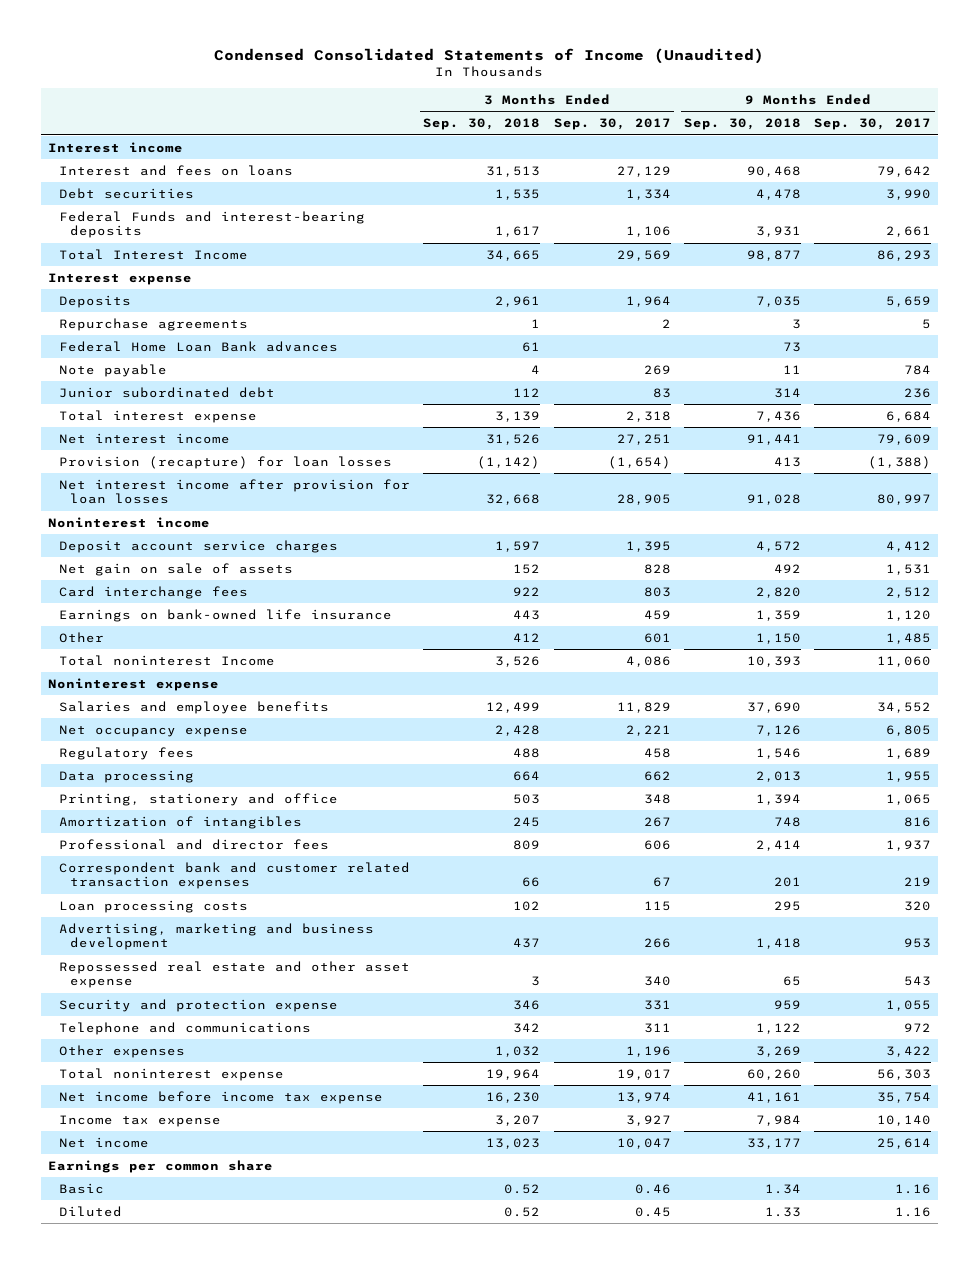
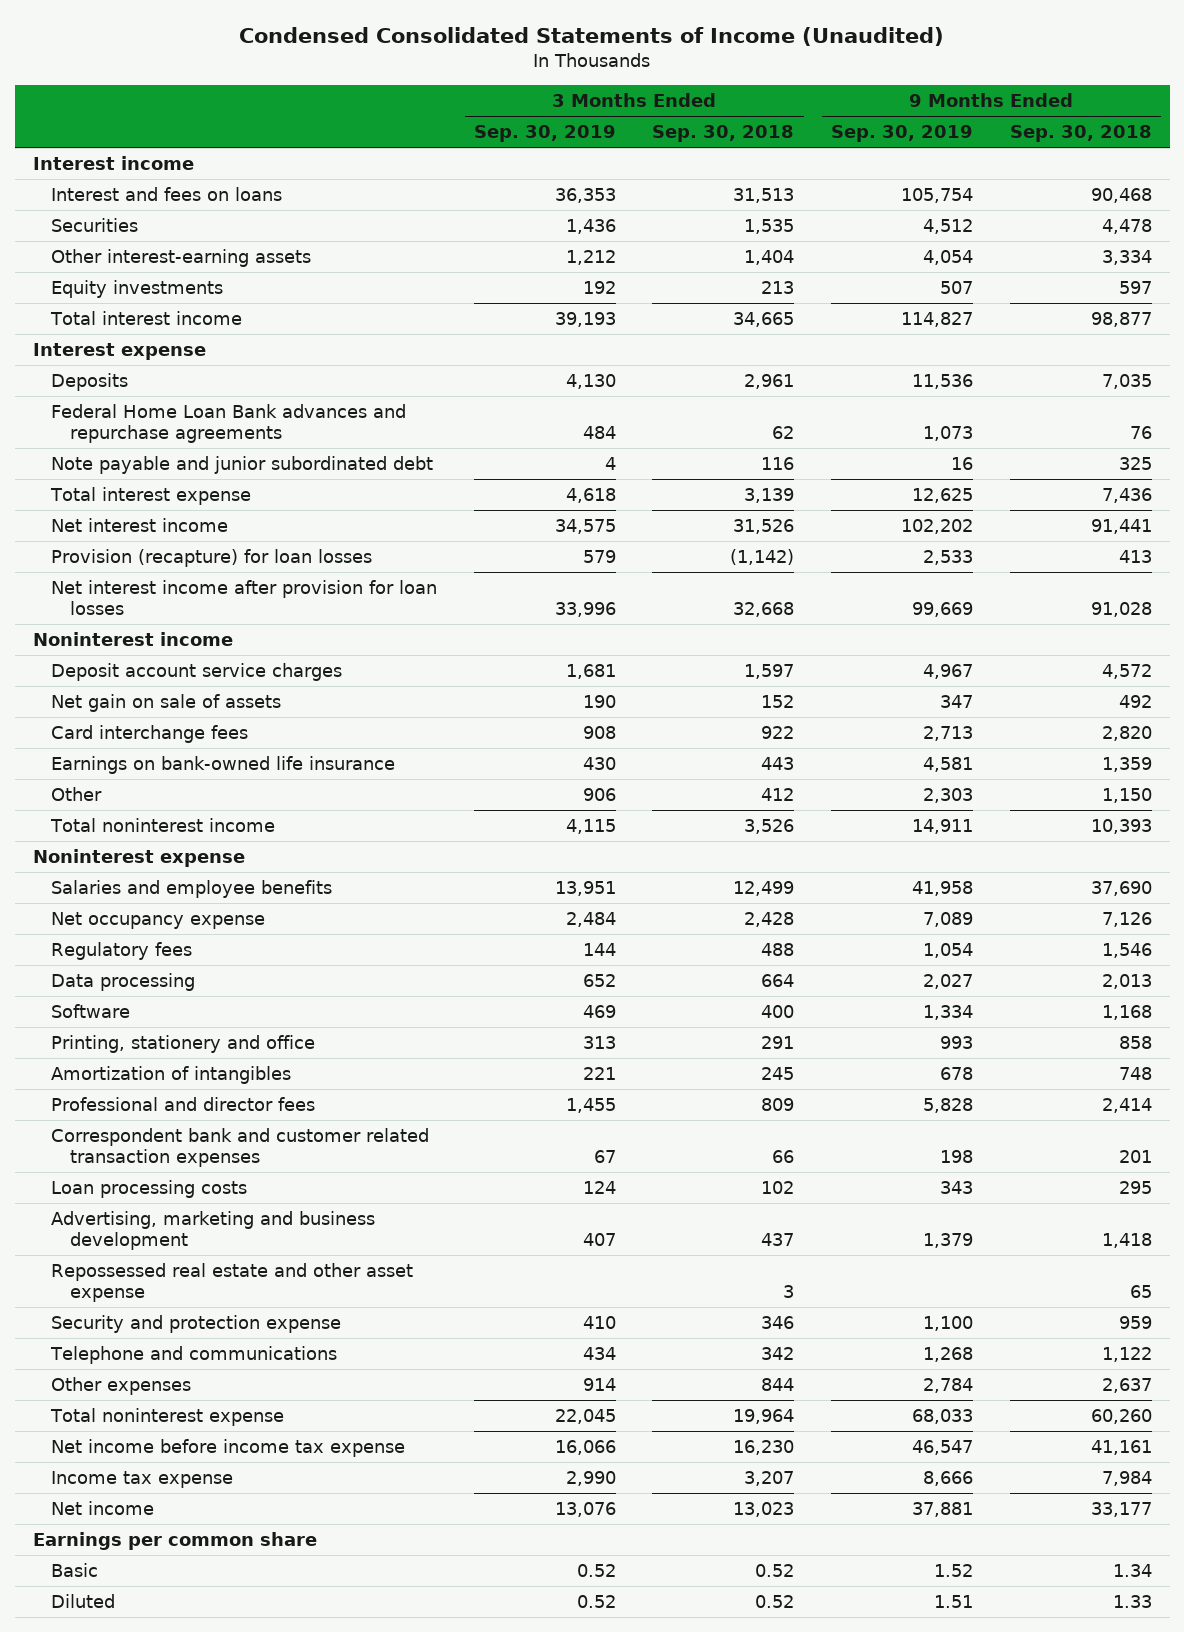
- | 3 Months Ended Sep. 30, 2018 | 3 Months Ended Sep. 30, 2017 | 9 Months Ended Sep. 30, 2018 | 9 Months Ended Sep. 30, 2017
+ | 3 Months Ended Sep. 30, 2019 | 3 Months Ended Sep. 30, 2018 | 9 Months Ended Sep. 30, 2019 | 9 Months Ended Sep. 30, 2018
- Debt securities | 1,535 | 1,334 | 4,478 | 3,990
- Federal Funds and interest-bearing deposits | 1,617 | 1,106 | 3,931 | 2,661
- Total Interest Income | 34,665 | 29,569 | 98,877 | 86,293
+ Securities | 1,436 | 1,535 | 4,512 | 4,478
+ Other interest-earning assets | 1,212 | 1,404 | 4,054 | 3,334
+ Equity investments | 192 | 213 | 507 | 597
+ Total interest income | 39,193 | 34,665 | 114,827 | 98,877
- Repurchase agreements | 1 | 2 | 3 | 5
- Federal Home Loan Bank advances | 61 | | 73 |
- Note payable | 4 | 269 | 11 | 784
- Junior subordinated debt | 112 | 83 | 314 | 236
+ Federal Home Loan Bank advances and repurchase agreements | 484 | 62 | 1,073 | 76
+ Note payable and junior subordinated debt | 4 | 116 | 16 | 325
- Total noninterest Income | 3,526 | 4,086 | 10,393 | 11,060
+ Total noninterest income | 4,115 | 3,526 | 14,911 | 10,393
- Printing, stationery and office | 503 | 348 | 1,394 | 1,065
+ Software | 469 | 400 | 1,334 | 1,168
+ Printing, stationery and office | 313 | 291 | 993 | 858
- Other expenses | 1,032 | 1,196 | 3,269 | 3,422
+ Other expenses | 914 | 844 | 2,784 | 2,637

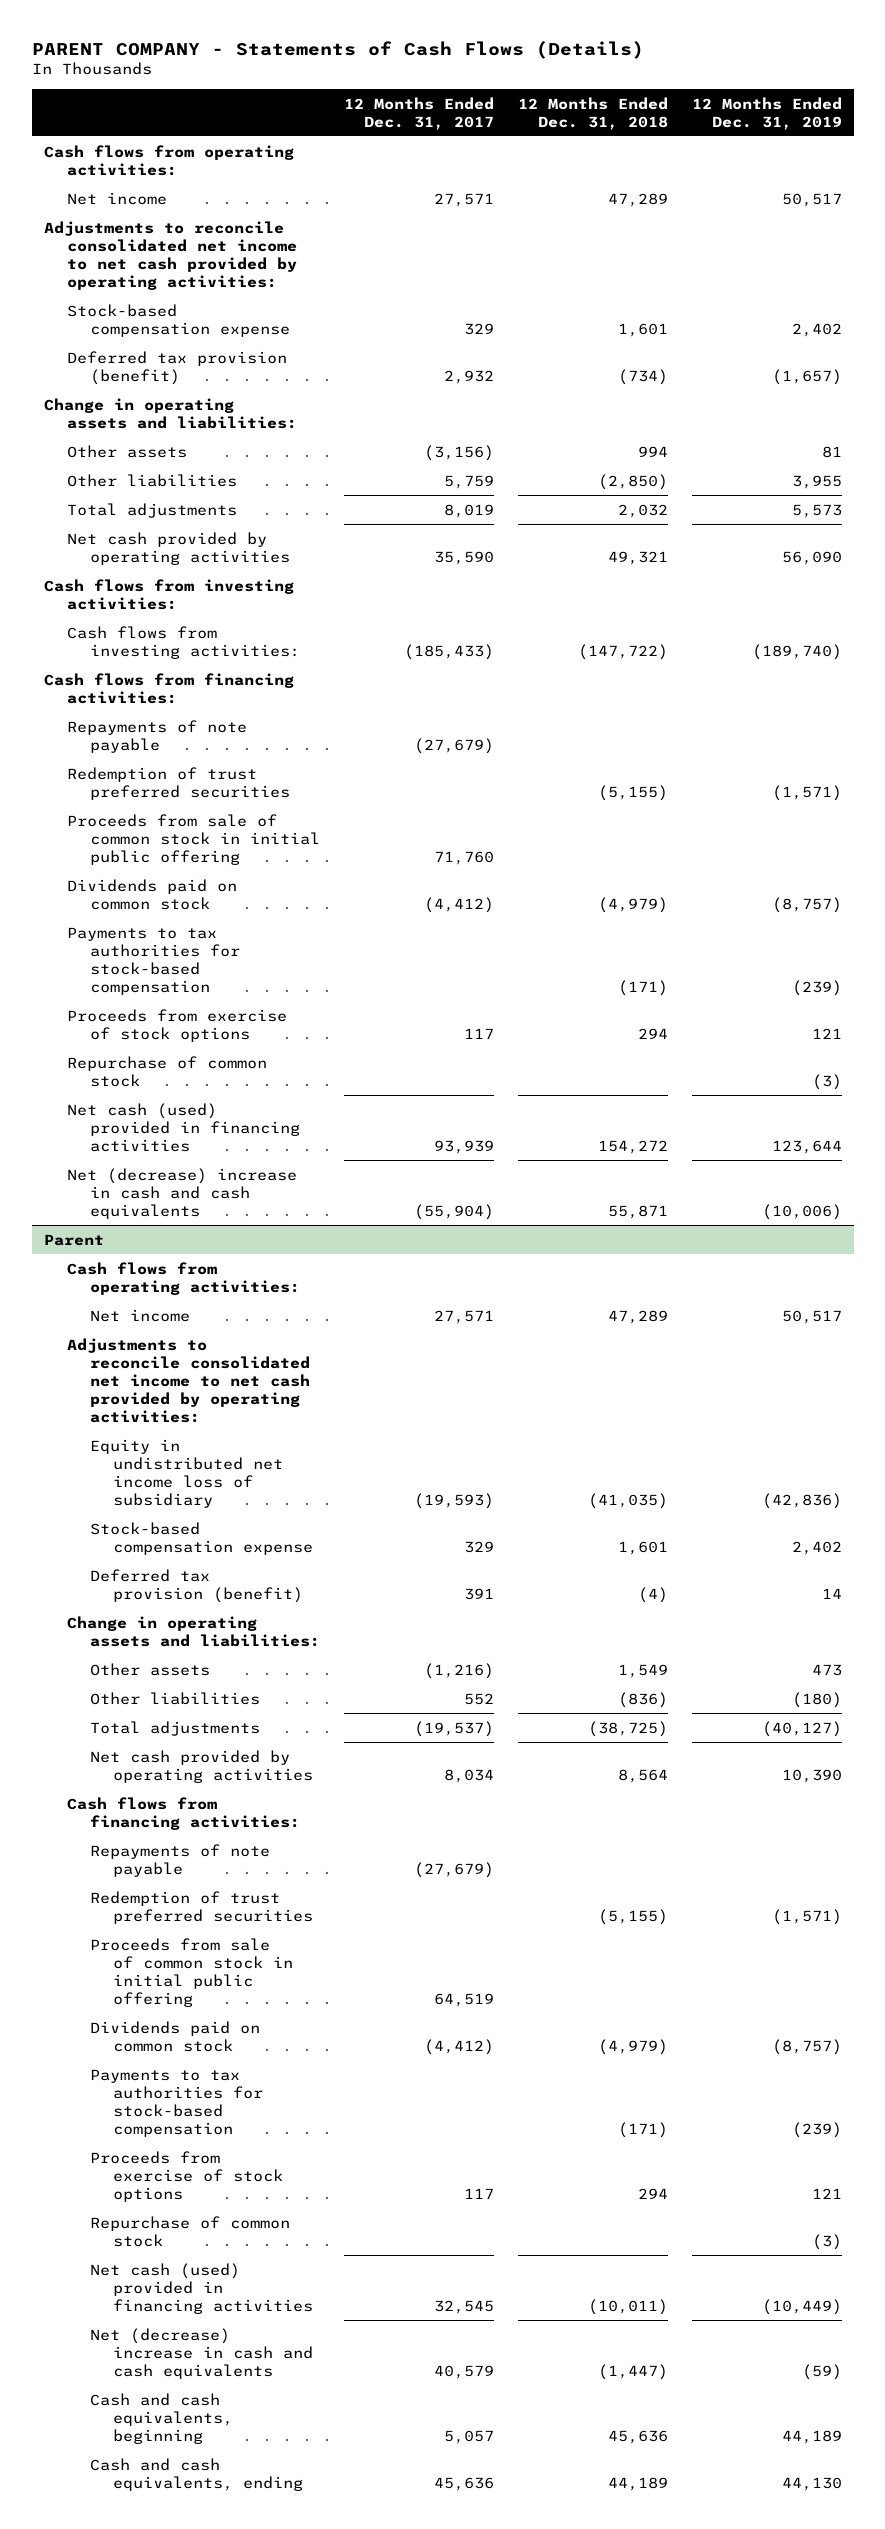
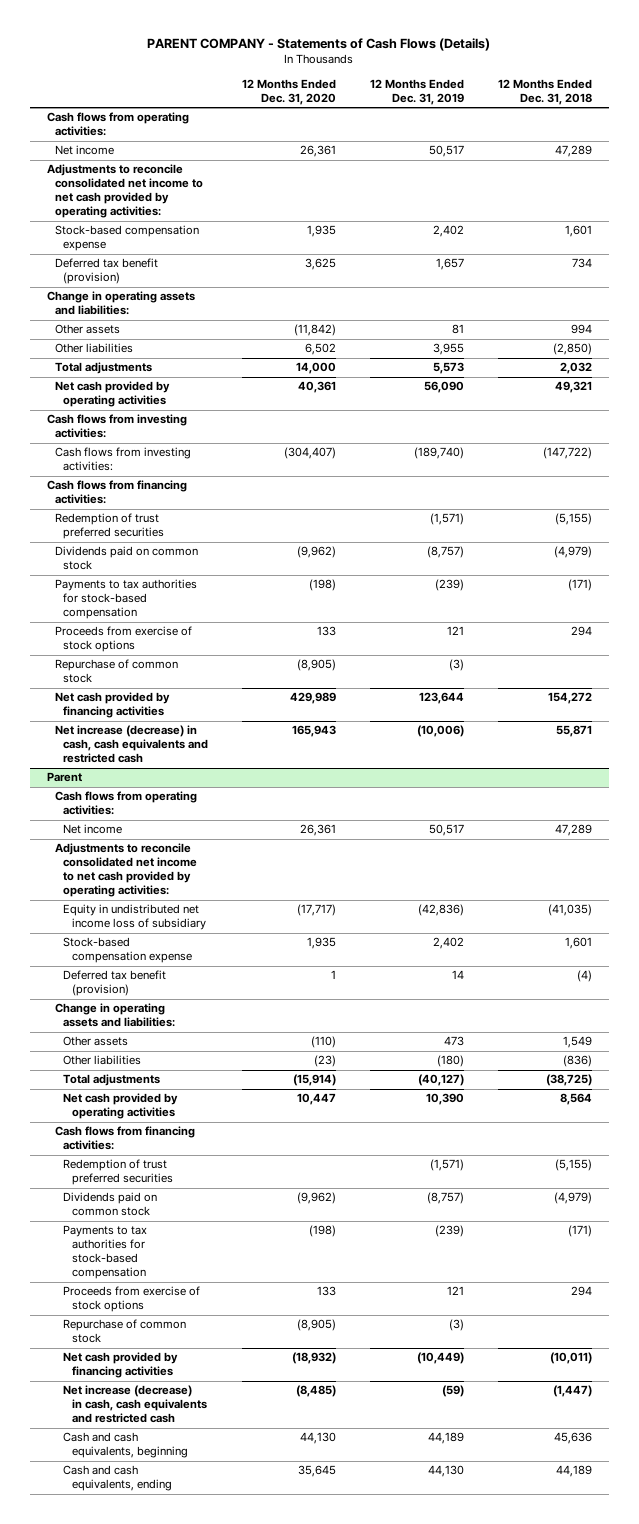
- | 12 Months Ended Dec. 31, 2017 | 12 Months Ended Dec. 31, 2018 | 12 Months Ended Dec. 31, 2019
+ | 12 Months Ended Dec. 31, 2020 | 12 Months Ended Dec. 31, 2019 | 12 Months Ended Dec. 31, 2018
- Deferred tax provision (benefit) | 2,932 | (734) | (1,657)
+ Deferred tax benefit (provision) | 3,625 | 1,657 | 734
- Repayments of note payable | (27,679) | |
- Proceeds from sale of common stock in initial public offering | 71,760 | |
- Net cash (used) provided in financing activities | 93,939 | 154,272 | 123,644
- Net (decrease) increase in cash and cash equivalents | (55,904) | 55,871 | (10,006)
+ Net cash provided by financing activities | 429,989 | 123,644 | 154,272
+ Net increase (decrease) in cash, cash equivalents and restricted cash | 165,943 | (10,006) | 55,871
@ Parent
- Deferred tax provision (benefit) | 391 | (4) | 14
+ Deferred tax benefit (provision) | 1 | 14 | (4)
- Repayments of note payable | (27,679) | |
- Proceeds from sale of common stock in initial public offering | 64,519 | |
- Net cash (used) provided in financing activities | 32,545 | (10,011) | (10,449)
- Net (decrease) increase in cash and cash equivalents | 40,579 | (1,447) | (59)
+ Net cash provided by financing activities | (18,932) | (10,449) | (10,011)
+ Net increase (decrease) in cash, cash equivalents and restricted cash | (8,485) | (59) | (1,447)

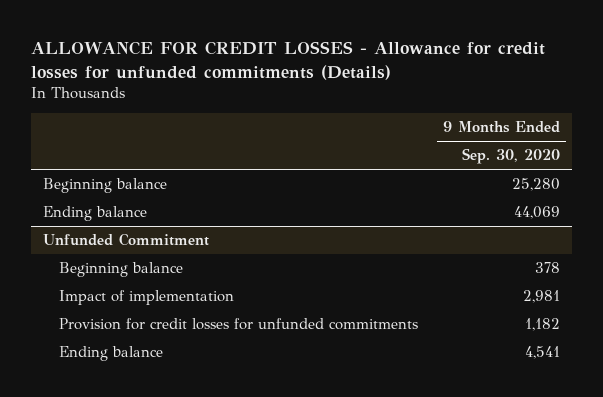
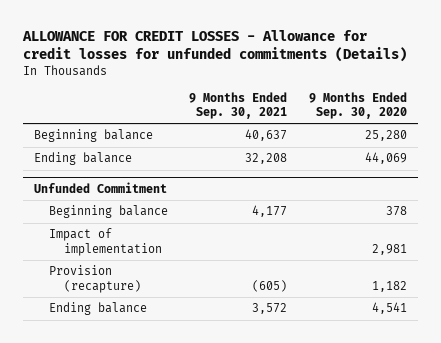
- | 9 Months Ended Sep. 30, 2020
+ | 9 Months Ended Sep. 30, 2021 | 9 Months Ended Sep. 30, 2020
@ Unfunded Commitment
- Provision for credit losses for unfunded commitments | 1,182
+ Provision (recapture) | (605) | 1,182

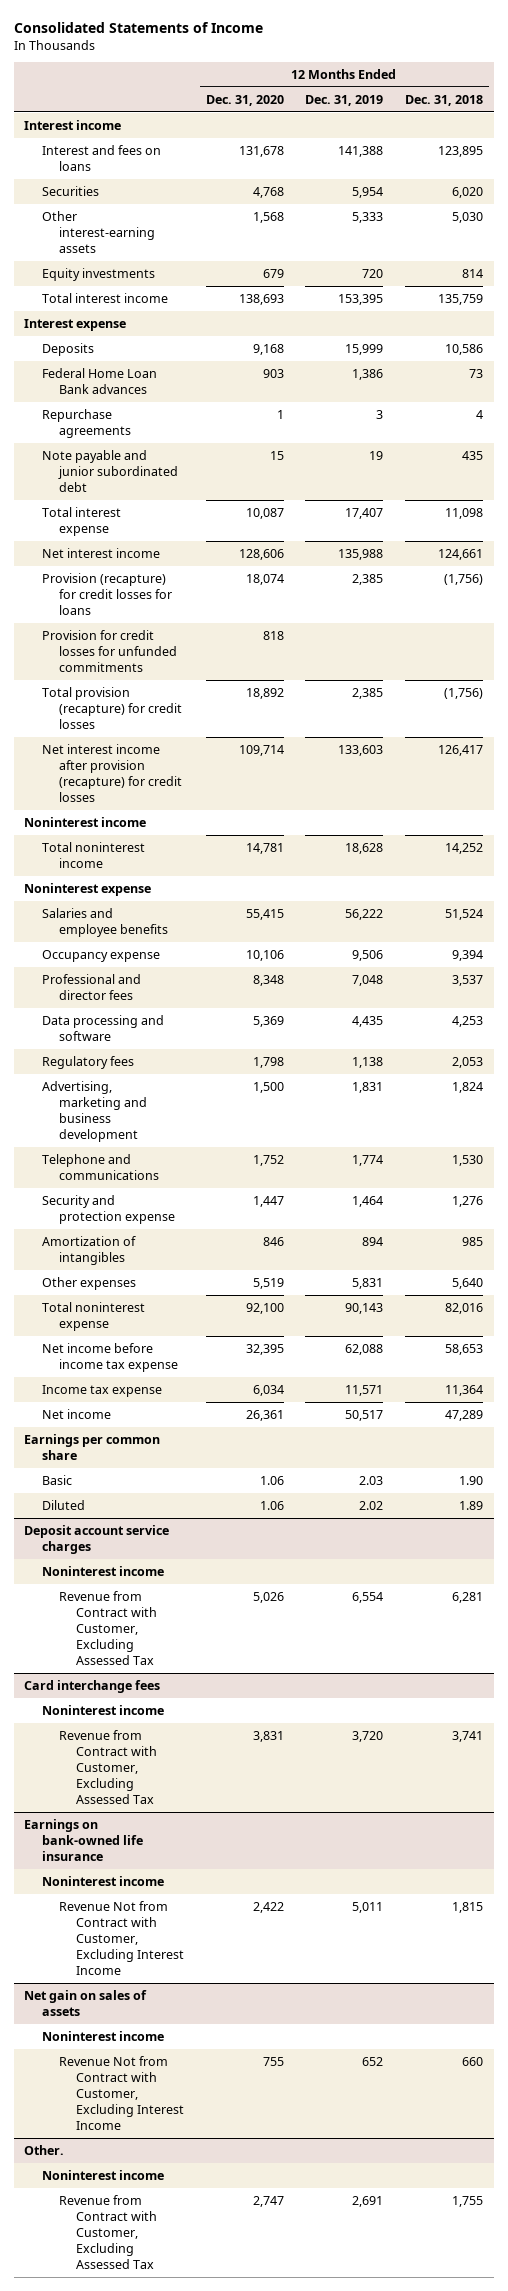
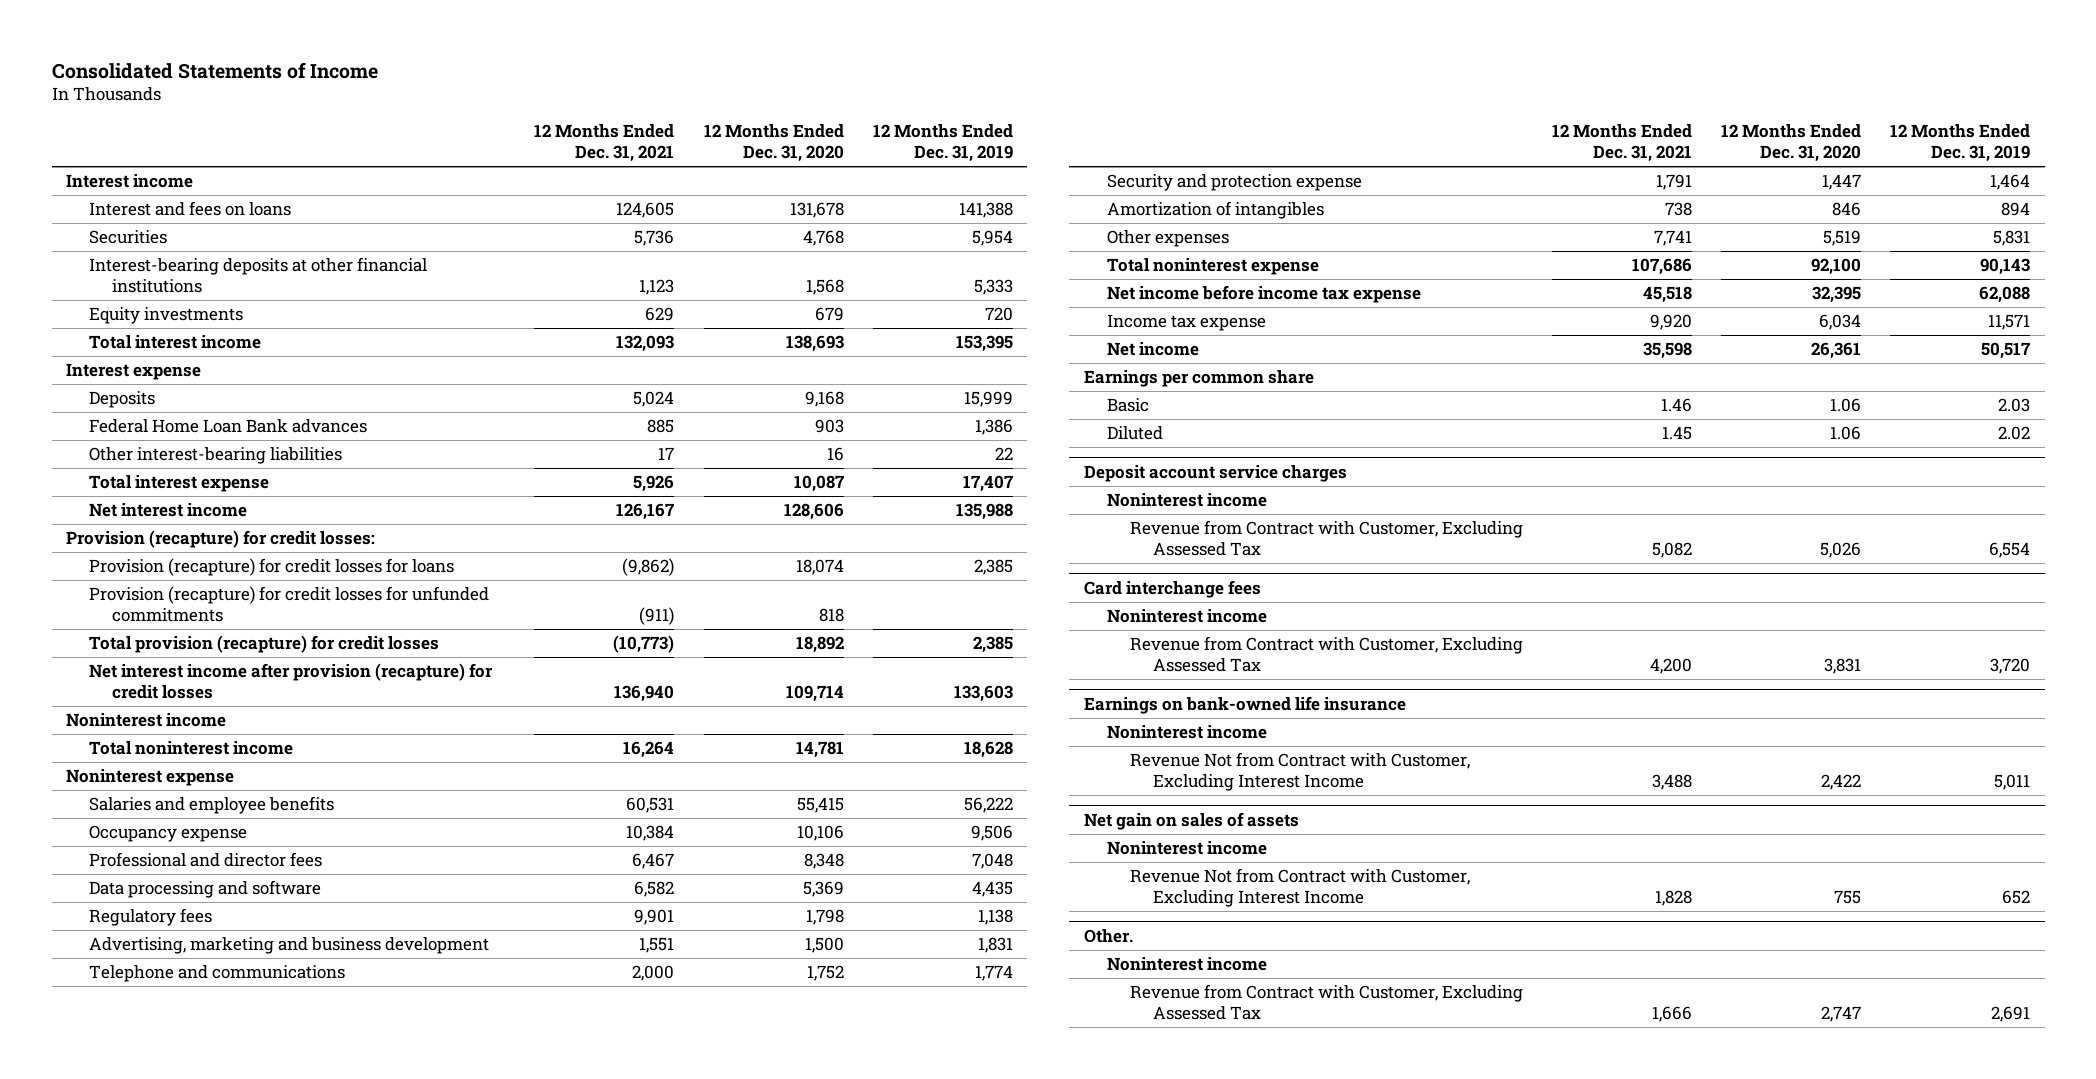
- | 12 Months Ended Dec. 31, 2020 | 12 Months Ended Dec. 31, 2019 | 12 Months Ended Dec. 31, 2018
+ | 12 Months Ended Dec. 31, 2021 | 12 Months Ended Dec. 31, 2020 | 12 Months Ended Dec. 31, 2019
- Other interest-earning assets | 1,568 | 5,333 | 5,030
+ Interest-bearing deposits at other financial institutions | 1,123 | 1,568 | 5,333
- Repurchase agreements | 1 | 3 | 4
- Note payable and junior subordinated debt | 15 | 19 | 435
+ Other interest-bearing liabilities | 17 | 16 | 22
+ Provision (recapture) for credit losses:
- Provision for credit losses for unfunded commitments | 818 | |
+ Provision (recapture) for credit losses for unfunded commitments | (911) | 818 |

